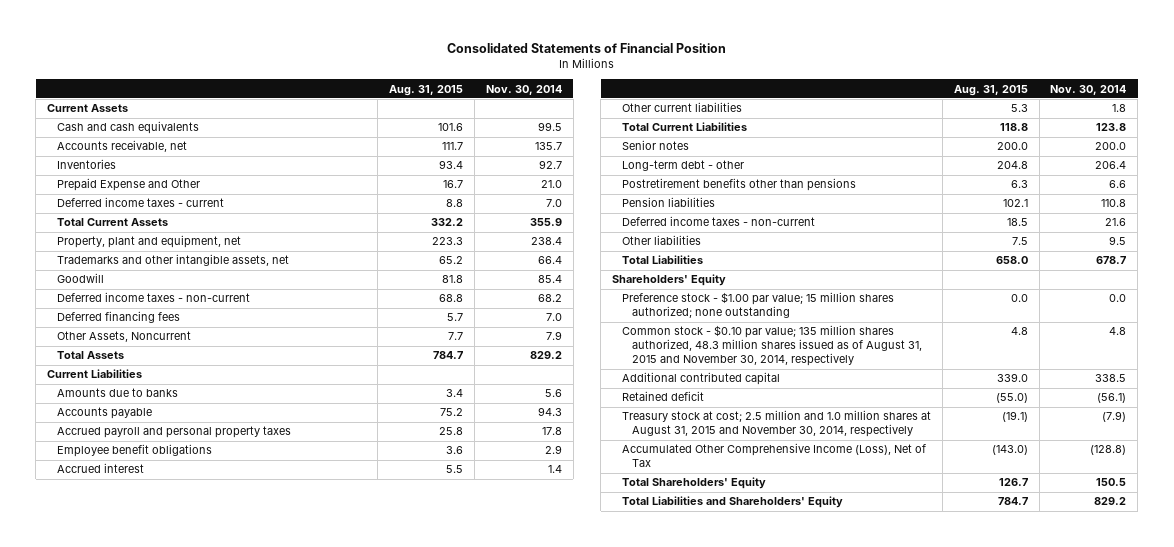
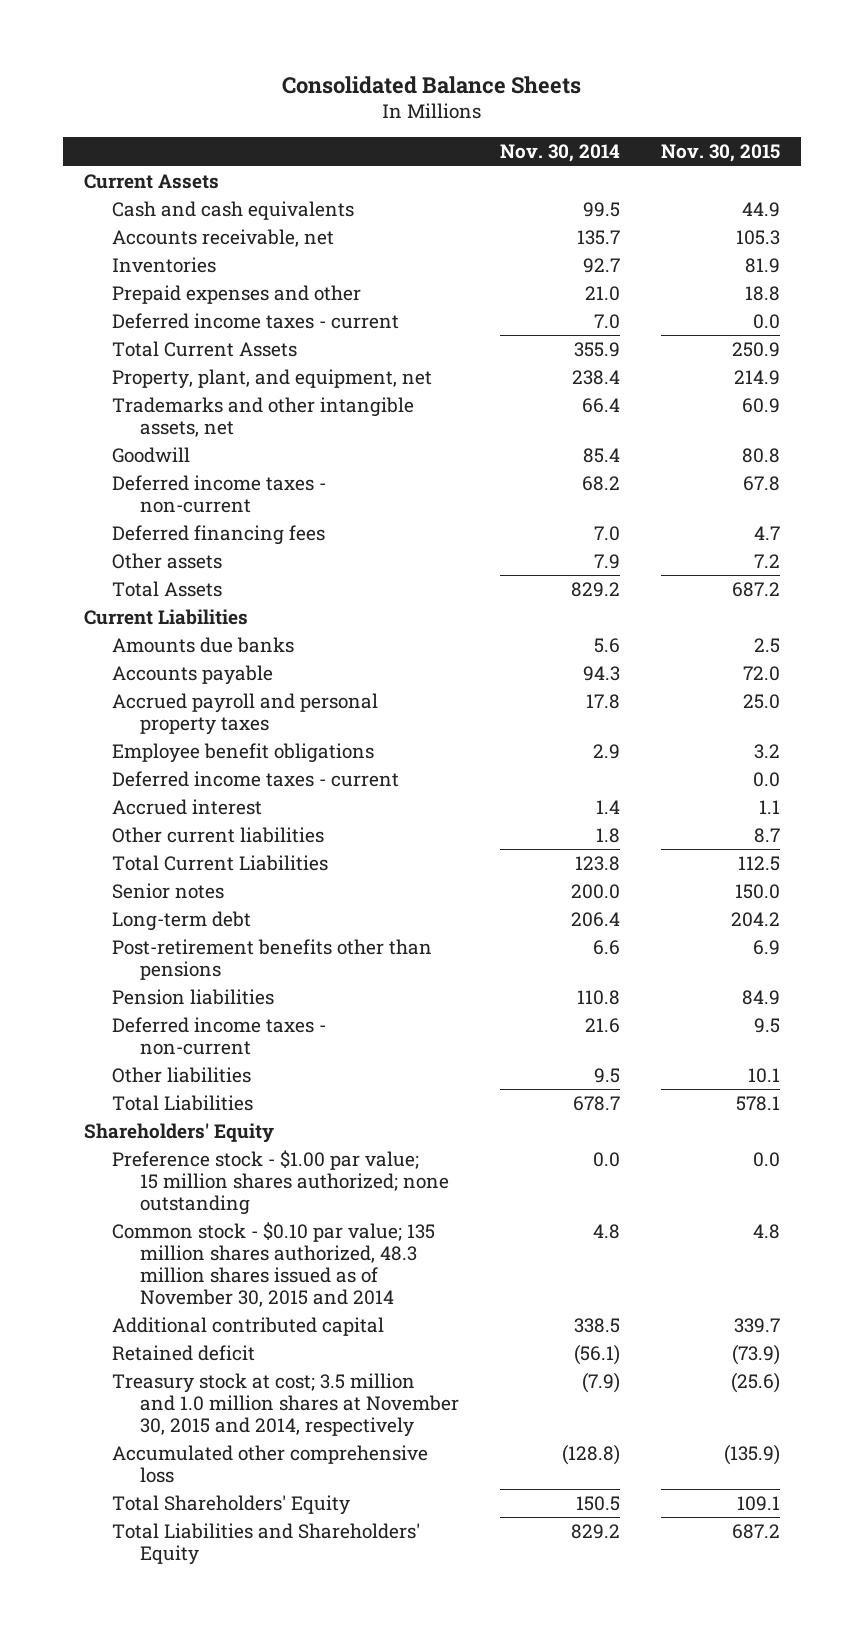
- Consolidated Statements of Financial Position
+ Consolidated Balance Sheets
- | Aug. 31, 2015 | Nov. 30, 2014
+ | Nov. 30, 2014 | Nov. 30, 2015
- Prepaid Expense and Other | 16.7 | 21.0
+ Prepaid expenses and other | 21.0 | 18.8
- Property, plant and equipment, net | 223.3 | 238.4
+ Property, plant, and equipment, net | 238.4 | 214.9
- Other Assets, Noncurrent | 7.7 | 7.9
+ Other assets | 7.9 | 7.2
- Amounts due to banks | 3.4 | 5.6
+ Amounts due banks | 5.6 | 2.5
+ Deferred income taxes - current | | 0.0
- Long-term debt - other | 204.8 | 206.4
- Postretirement benefits other than pensions | 6.3 | 6.6
+ Long-term debt | 206.4 | 204.2
+ Post-retirement benefits other than pensions | 6.6 | 6.9
- Common stock - $0.10 par value; 135 million shares authorized, 48.3 million shares issued as of August 31, 2015 and November 30, 2014, respectively | 4.8 | 4.8
+ Common stock - $0.10 par value; 135 million shares authorized, 48.3 million shares issued as of November 30, 2015 and 2014 | 4.8 | 4.8
- Treasury stock at cost; 2.5 million and 1.0 million shares at August 31, 2015 and November 30, 2014, respectively | (19.1) | (7.9)
- Accumulated Other Comprehensive Income (Loss), Net of Tax | (143.0) | (128.8)
+ Treasury stock at cost; 3.5 million and 1.0 million shares at November 30, 2015 and 2014, respectively | (7.9) | (25.6)
+ Accumulated other comprehensive loss | (128.8) | (135.9)

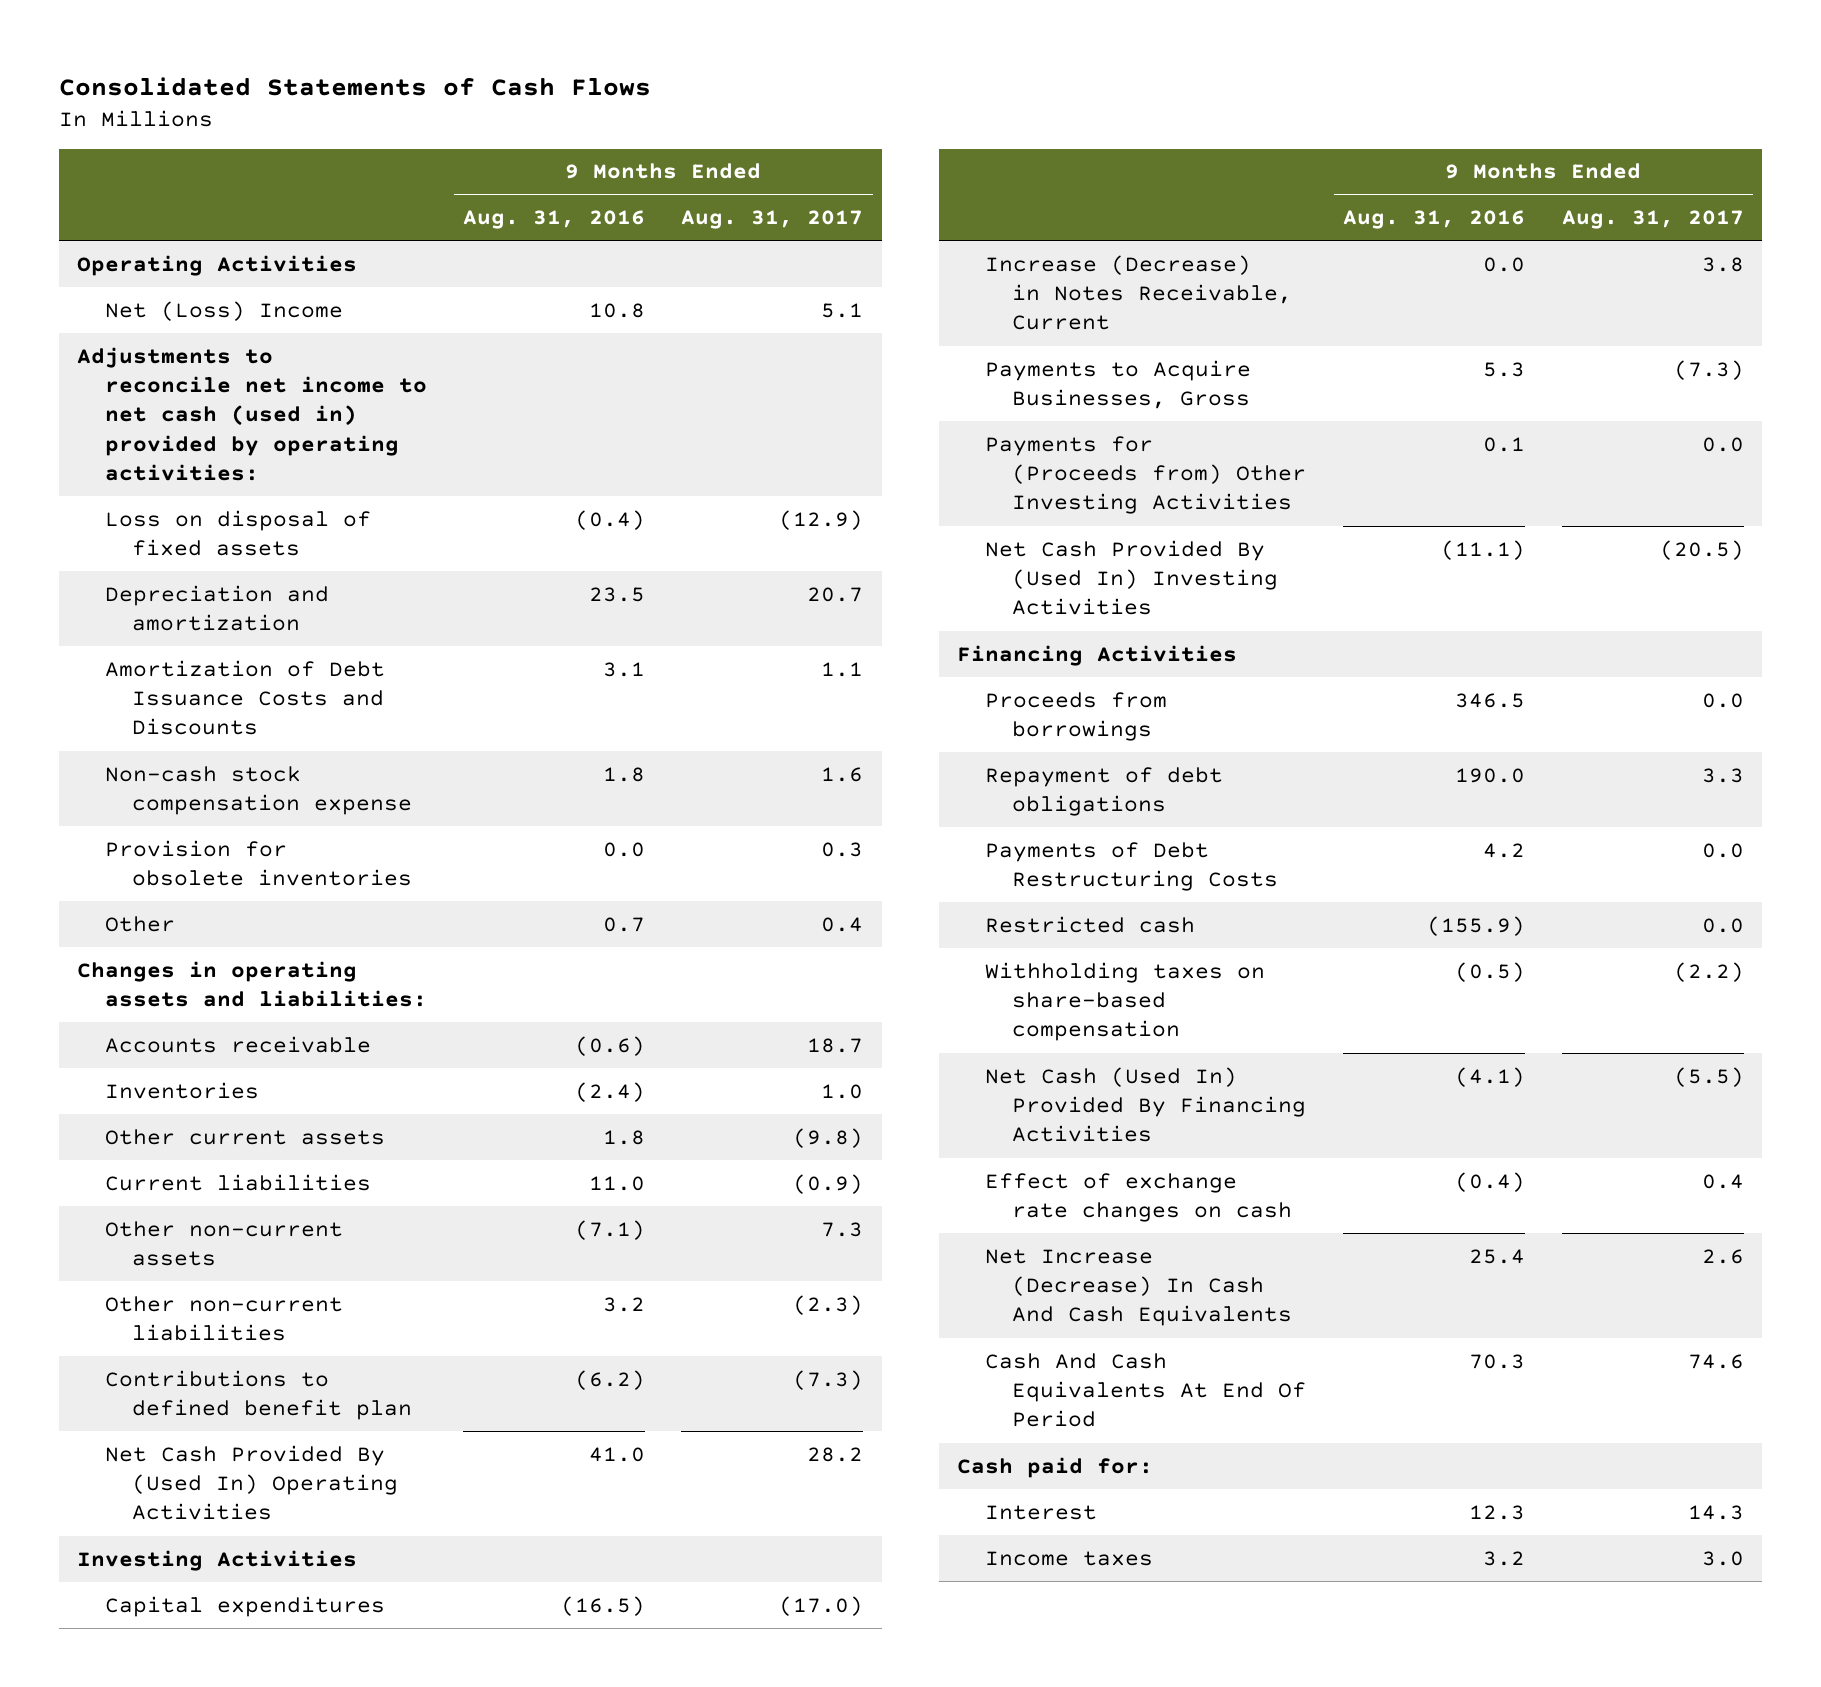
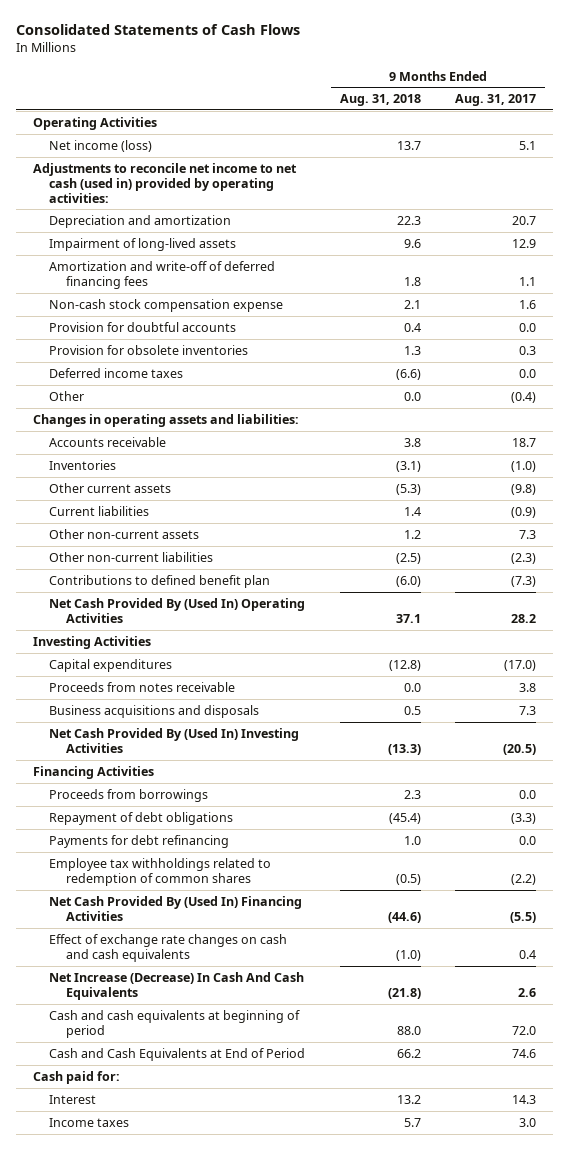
- | 9 Months Ended Aug. 31, 2016 | 9 Months Ended Aug. 31, 2017
+ | 9 Months Ended Aug. 31, 2018 | 9 Months Ended Aug. 31, 2017
- Net (Loss) Income | 10.8 | 5.1
+ Net income (loss) | 13.7 | 5.1
- Loss on disposal of fixed assets | (0.4) | (12.9)
- Amortization of Debt Issuance Costs and Discounts | 3.1 | 1.1
+ Impairment of long-lived assets | 9.6 | 12.9
+ Amortization and write-off of deferred financing fees | 1.8 | 1.1
+ Provision for doubtful accounts | 0.4 | 0.0
- Other | 0.7 | 0.4
+ Deferred income taxes | (6.6) | 0.0
+ Other | 0.0 | (0.4)
- Inventories | (2.4) | 1.0
+ Inventories | (3.1) | (1.0)
- Increase (Decrease) in Notes Receivable, Current | 0.0 | 3.8
- Payments to Acquire Businesses, Gross | 5.3 | (7.3)
- Payments for (Proceeds from) Other Investing Activities | 0.1 | 0.0
+ Proceeds from notes receivable | 0.0 | 3.8
+ Business acquisitions and disposals | 0.5 | 7.3
- Repayment of debt obligations | 190.0 | 3.3
- Payments of Debt Restructuring Costs | 4.2 | 0.0
- Restricted cash | (155.9) | 0.0
- Withholding taxes on share-based compensation | (0.5) | (2.2)
- Net Cash (Used In) Provided By Financing Activities | (4.1) | (5.5)
- Effect of exchange rate changes on cash | (0.4) | 0.4
+ Repayment of debt obligations | (45.4) | (3.3)
+ Payments for debt refinancing | 1.0 | 0.0
+ Employee tax withholdings related to redemption of common shares | (0.5) | (2.2)
+ Net Cash Provided By (Used In) Financing Activities | (44.6) | (5.5)
+ Effect of exchange rate changes on cash and cash equivalents | (1.0) | 0.4
- Cash And Cash Equivalents At End Of Period | 70.3 | 74.6
+ Cash and cash equivalents at beginning of period | 88.0 | 72.0
+ Cash and Cash Equivalents at End of Period | 66.2 | 74.6

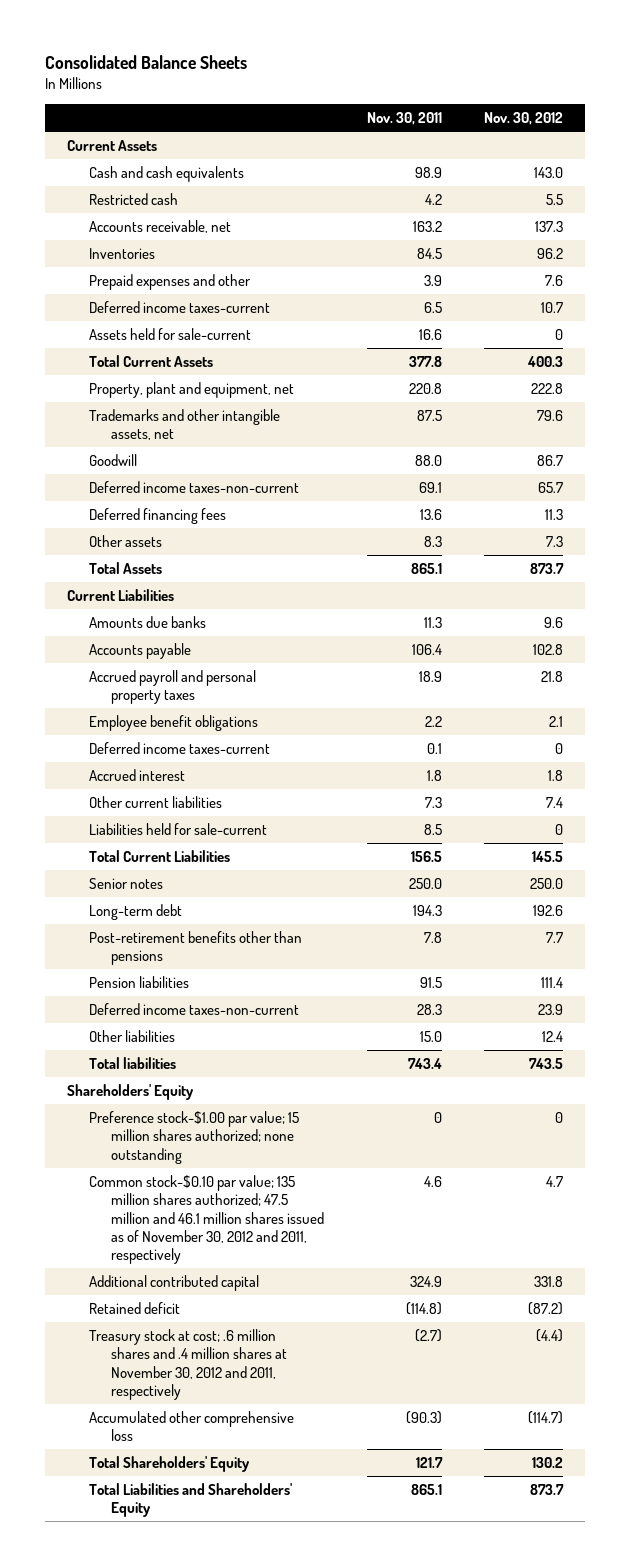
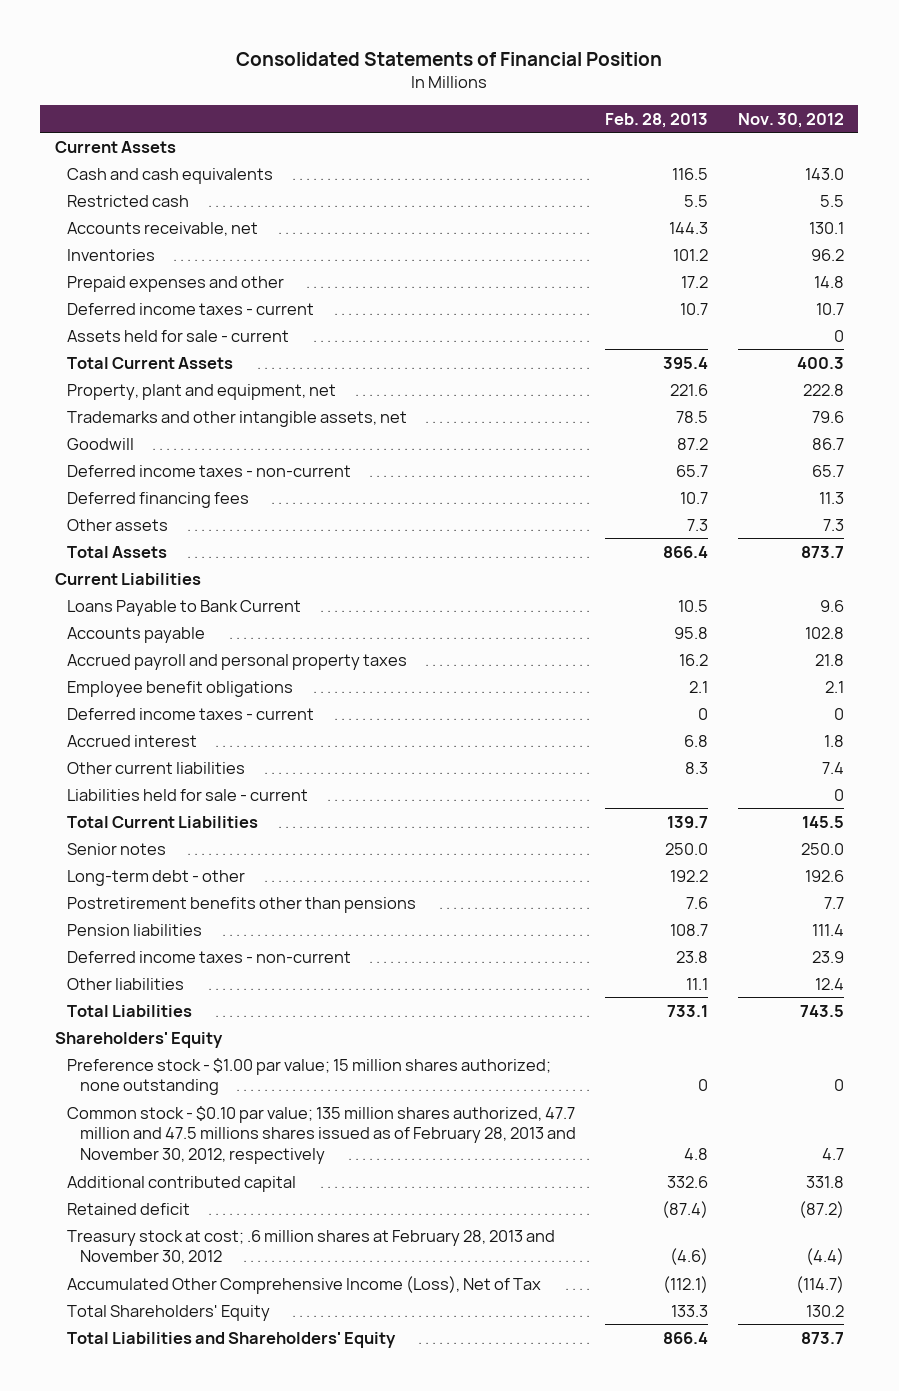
- Consolidated Balance Sheets
+ Consolidated Statements of Financial Position
- | Nov. 30, 2011 | Nov. 30, 2012
+ | Feb. 28, 2013 | Nov. 30, 2012
- Accounts receivable, net | 163.2 | 137.3
+ Accounts receivable, net | 144.3 | 130.1
- Prepaid expenses and other | 3.9 | 7.6
- Deferred income taxes-current | 6.5 | 10.7
- Assets held for sale-current | 16.6 | 0
+ Prepaid expenses and other | 17.2 | 14.8
+ Deferred income taxes - current | 10.7 | 10.7
+ Assets held for sale - current | | 0
- Deferred income taxes-non-current | 69.1 | 65.7
+ Deferred income taxes - non-current | 65.7 | 65.7
- Amounts due banks | 11.3 | 9.6
+ Loans Payable to Bank Current | 10.5 | 9.6
- Deferred income taxes-current | 0.1 | 0
+ Deferred income taxes - current | 0 | 0
- Liabilities held for sale-current | 8.5 | 0
+ Liabilities held for sale - current | | 0
- Long-term debt | 194.3 | 192.6
- Post-retirement benefits other than pensions | 7.8 | 7.7
+ Long-term debt - other | 192.2 | 192.6
+ Postretirement benefits other than pensions | 7.6 | 7.7
- Deferred income taxes-non-current | 28.3 | 23.9
+ Deferred income taxes - non-current | 23.8 | 23.9
- Total liabilities | 743.4 | 743.5
+ Total Liabilities | 733.1 | 743.5
- Preference stock-$1.00 par value; 15 million shares authorized; none outstanding | 0 | 0
- Common stock-$0.10 par value; 135 million shares authorized; 47.5 million and 46.1 million shares issued as of November 30, 2012 and 2011, respectively | 4.6 | 4.7
+ Preference stock - $1.00 par value; 15 million shares authorized; none outstanding | 0 | 0
+ Common stock - $0.10 par value; 135 million shares authorized, 47.7 million and 47.5 millions shares issued as of February 28, 2013 and November 30, 2012, respectively | 4.8 | 4.7
- Treasury stock at cost; .6 million shares and .4 million shares at November 30, 2012 and 2011, respectively | (2.7) | (4.4)
- Accumulated other comprehensive loss | (90.3) | (114.7)
+ Treasury stock at cost; .6 million shares at February 28, 2013 and November 30, 2012 | (4.6) | (4.4)
+ Accumulated Other Comprehensive Income (Loss), Net of Tax | (112.1) | (114.7)

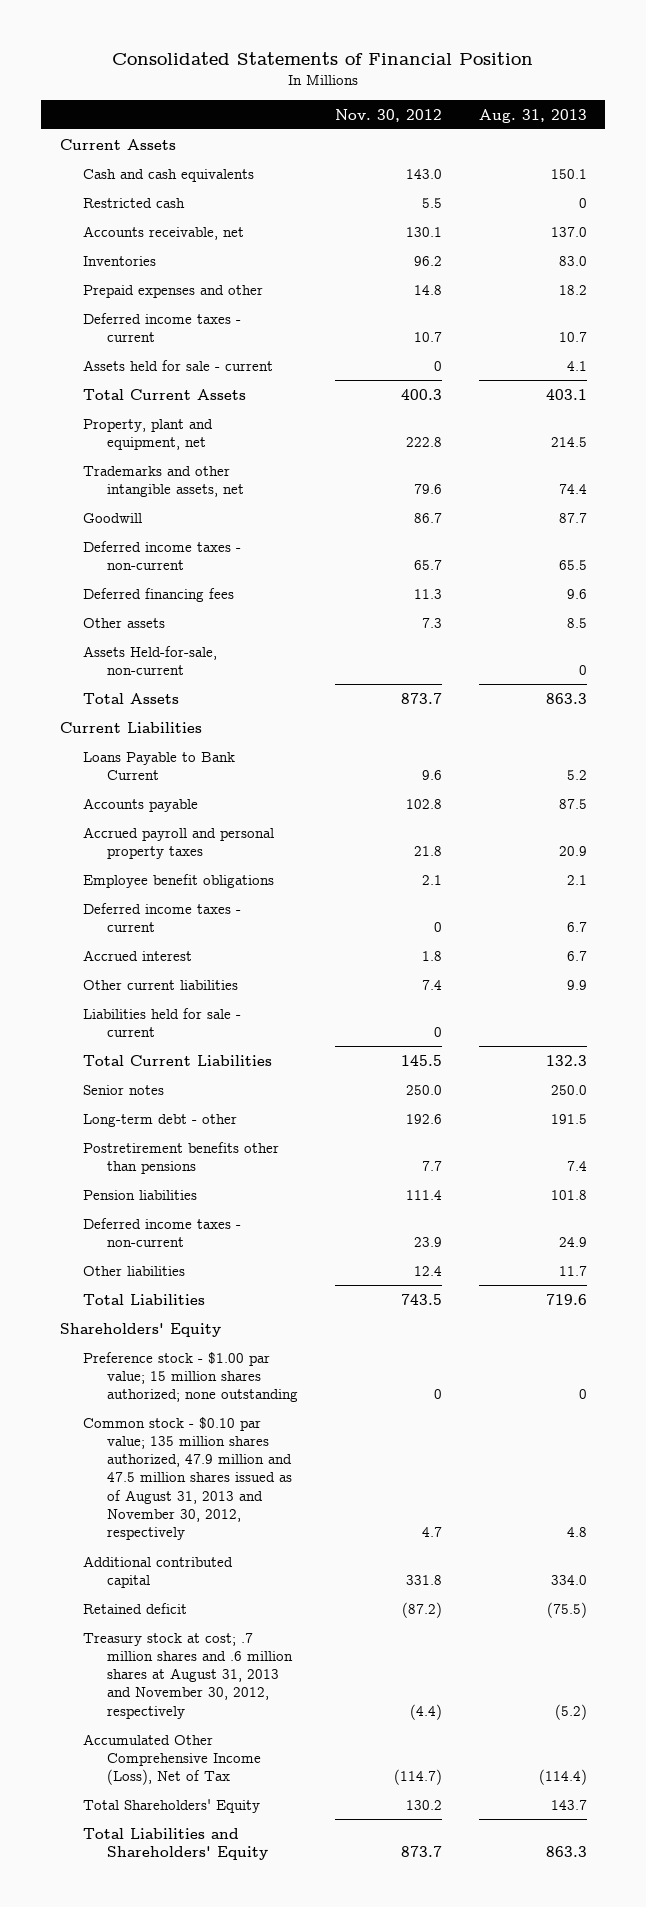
- | Feb. 28, 2013 | Nov. 30, 2012
+ | Nov. 30, 2012 | Aug. 31, 2013
+ Assets Held-for-sale, non-current | | 0
- Common stock - $0.10 par value; 135 million shares authorized, 47.7 million and 47.5 millions shares issued as of February 28, 2013 and November 30, 2012, respectively | 4.8 | 4.7
+ Common stock - $0.10 par value; 135 million shares authorized, 47.9 million and 47.5 million shares issued as of August 31, 2013 and November 30, 2012, respectively | 4.7 | 4.8
- Treasury stock at cost; .6 million shares at February 28, 2013 and November 30, 2012 | (4.6) | (4.4)
+ Treasury stock at cost; .7 million shares and .6 million shares at August 31, 2013 and November 30, 2012, respectively | (4.4) | (5.2)

